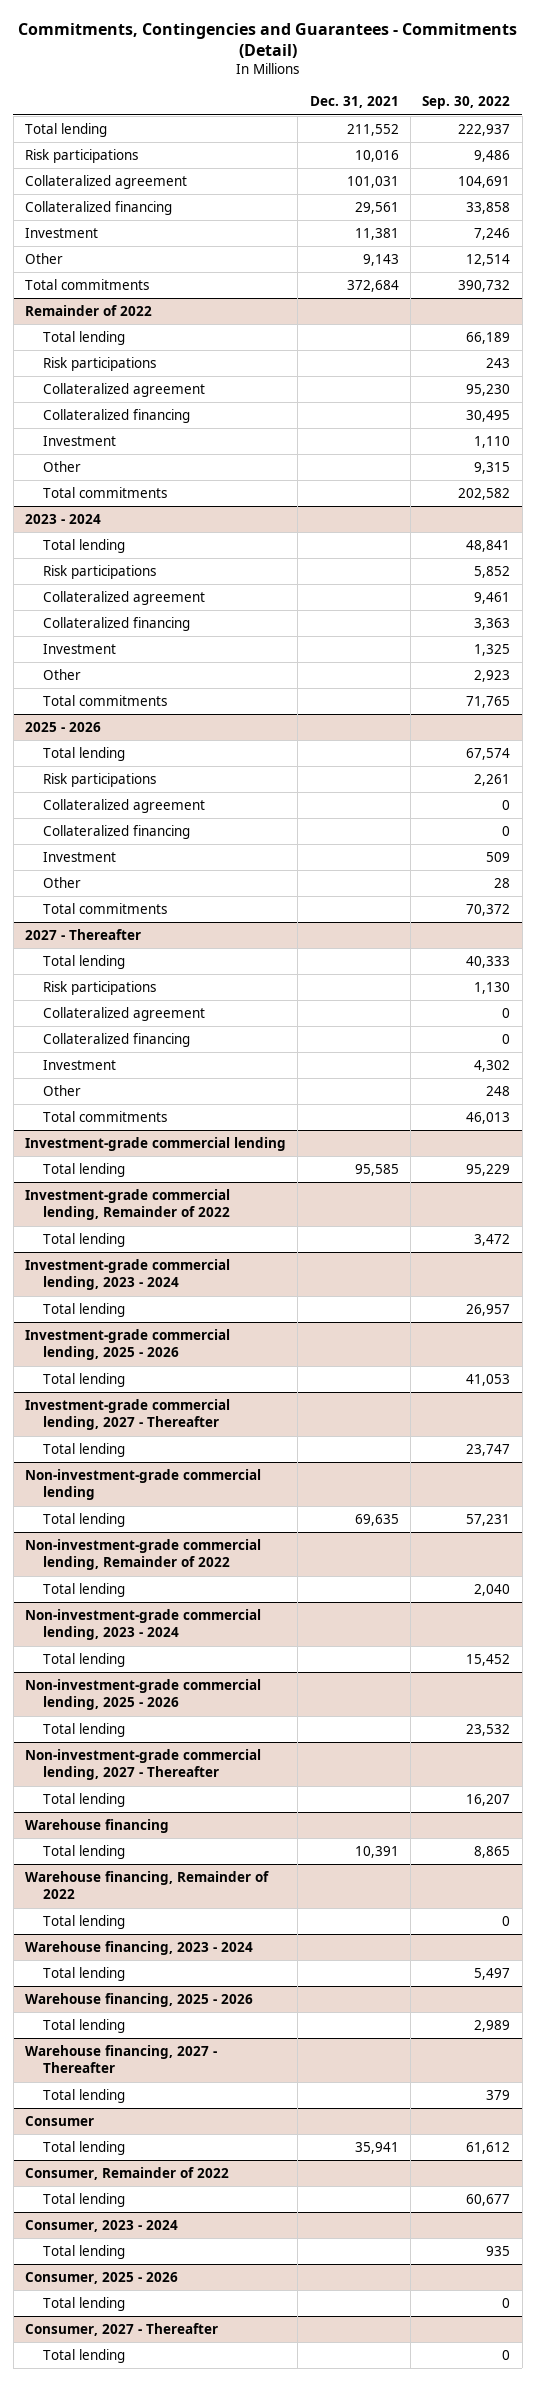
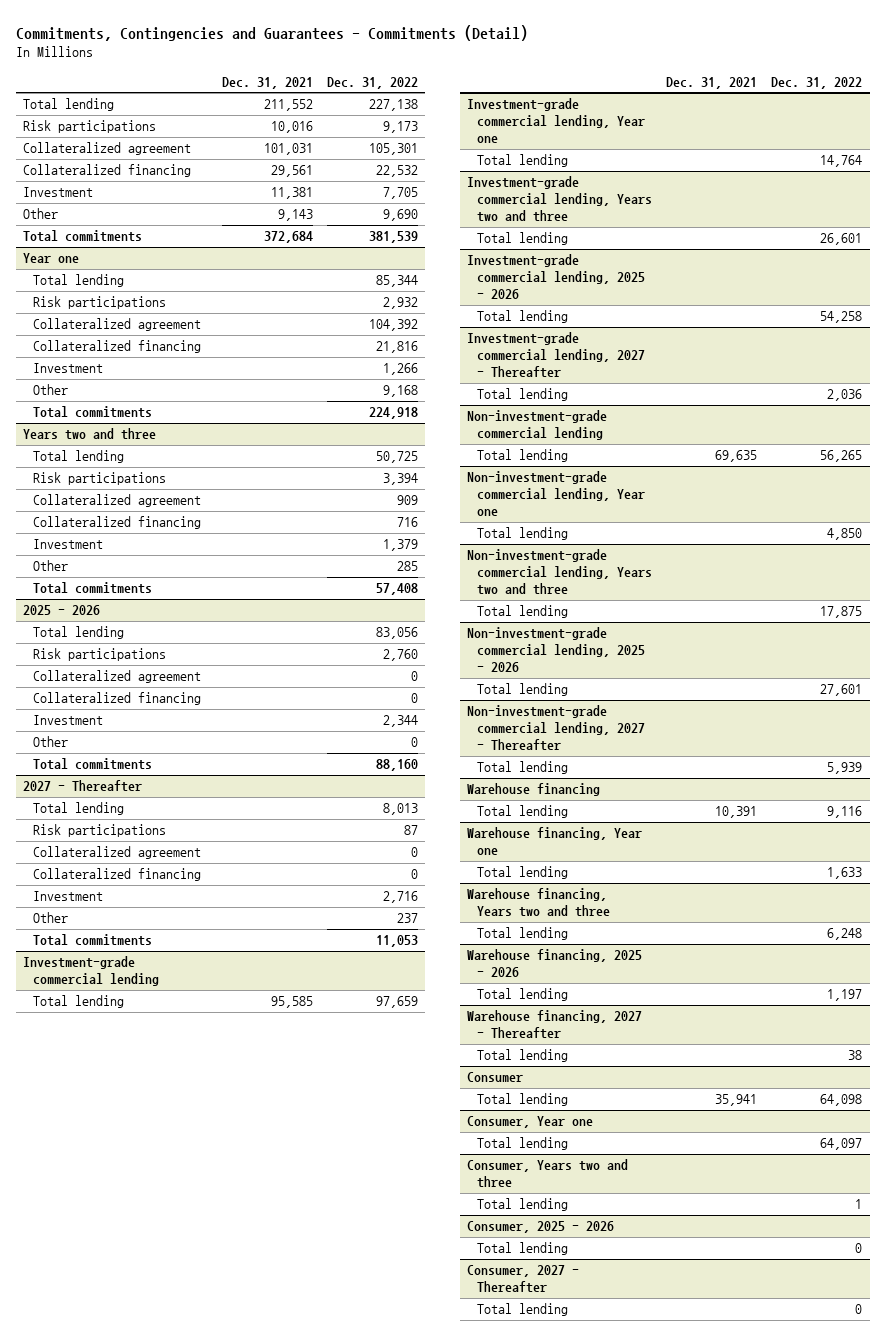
- | Dec. 31, 2021 | Sep. 30, 2022
+ | Dec. 31, 2021 | Dec. 31, 2022
- Remainder of 2022
+ Year one
- 2023 - 2024
+ Years two and three
- Investment-grade commercial lending, Remainder of 2022
- Total lending | | 3,472
- Investment-grade commercial lending, 2023 - 2024
+ Investment-grade commercial lending, Year one
+ Investment-grade commercial lending, Years two and three
+ Total lending | | 26,601
- Non-investment-grade commercial lending, Remainder of 2022
- Total lending | | 2,040
- Non-investment-grade commercial lending, 2023 - 2024
+ Non-investment-grade commercial lending, Year one
+ Non-investment-grade commercial lending, Years two and three
+ Total lending | | 17,875
- Warehouse financing, Remainder of 2022
- Total lending | | 0
- Warehouse financing, 2023 - 2024
- Total lending | | 5,497
+ Warehouse financing, Year one
+ Total lending | | 1,633
+ Warehouse financing, Years two and three
+ Total lending | | 6,248
- Consumer, Remainder of 2022
- Total lending | | 60,677
- Consumer, 2023 - 2024
- Total lending | | 935
+ Consumer, Year one
+ Total lending | | 64,097
+ Consumer, Years two and three
+ Total lending | | 1

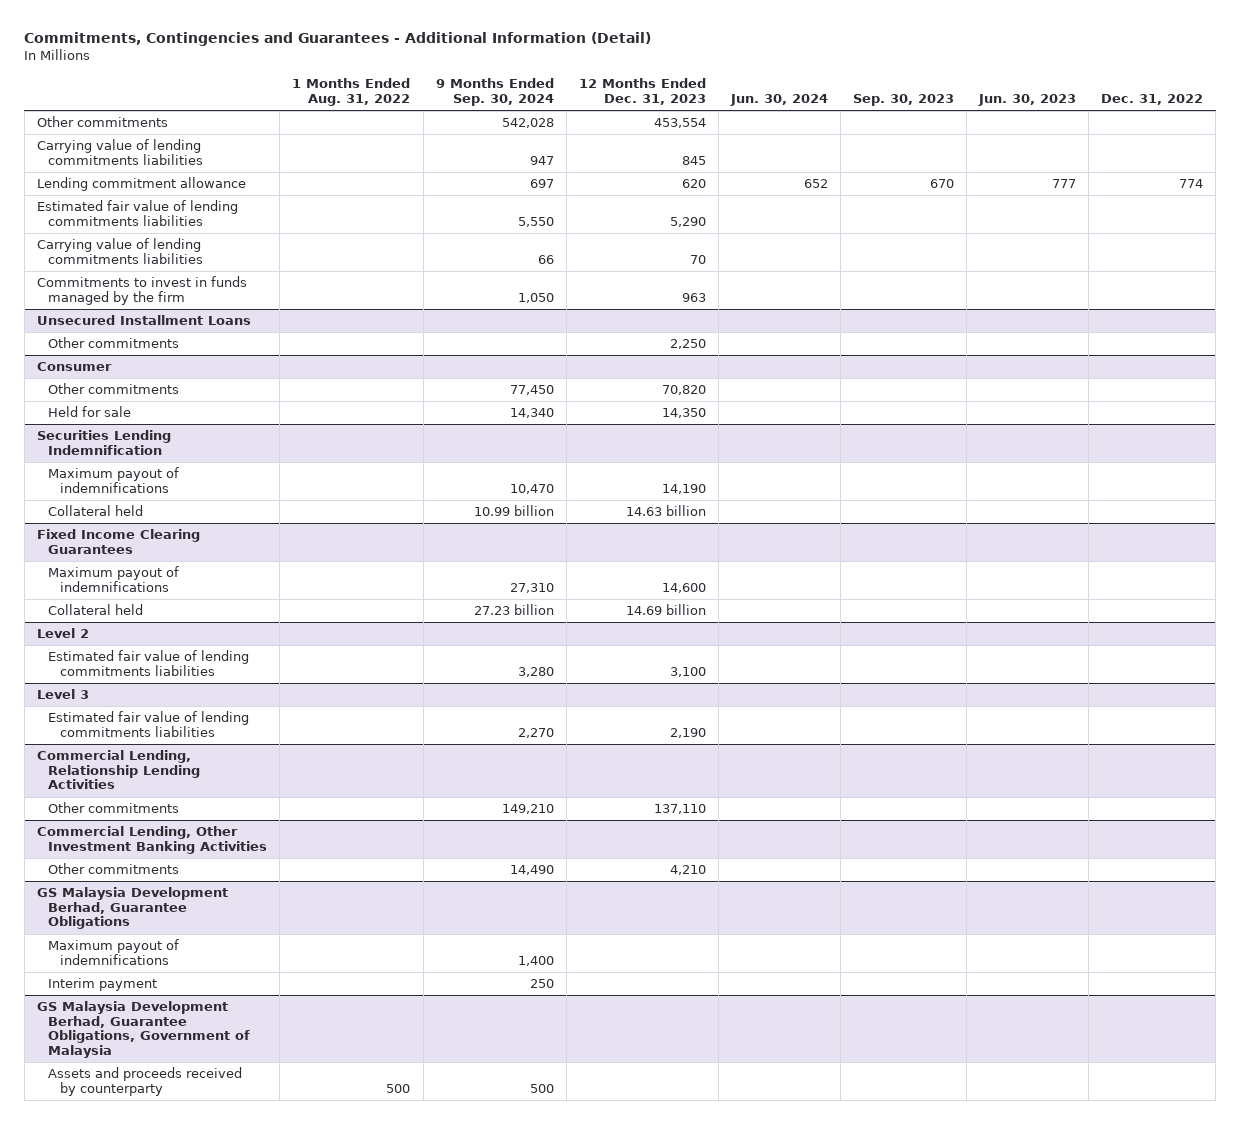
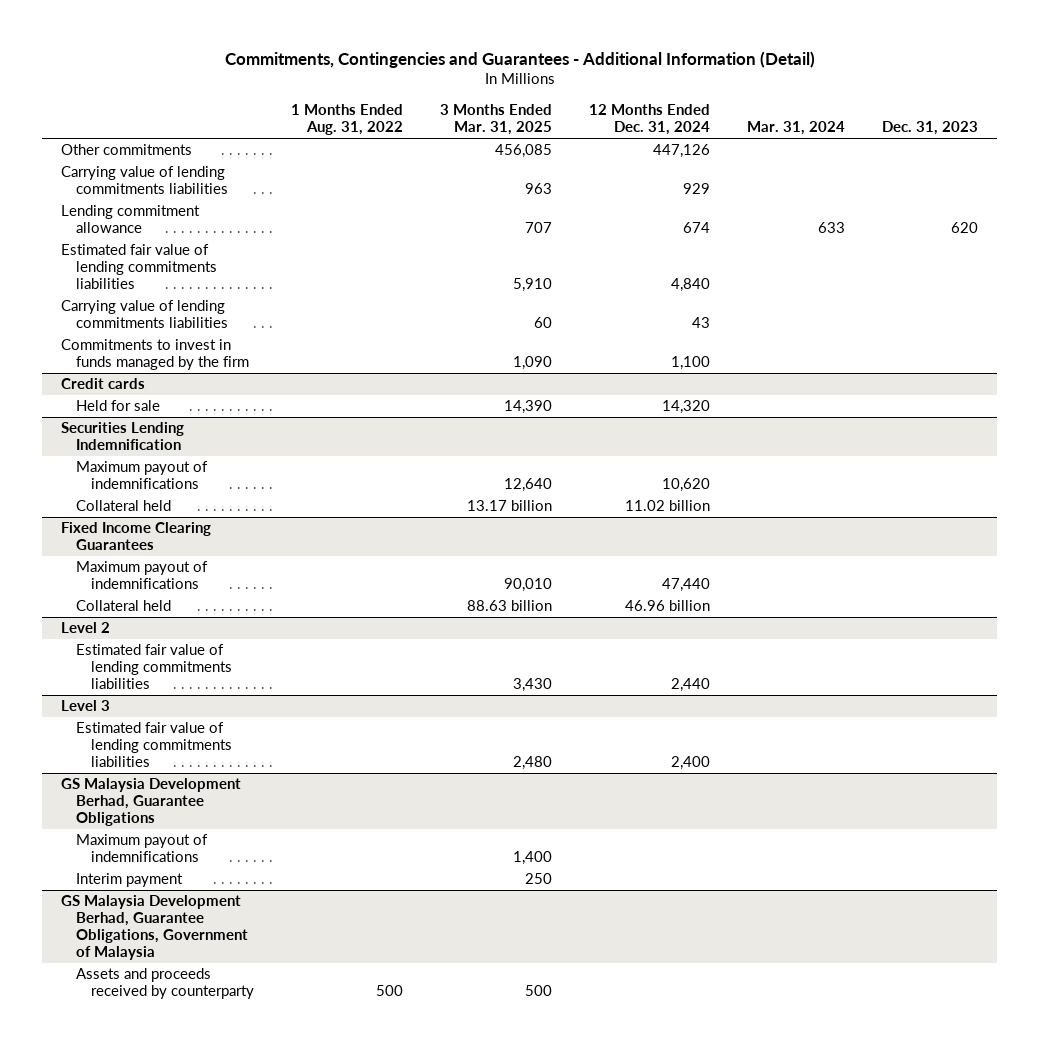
- | 1 Months Ended Aug. 31, 2022 | 9 Months Ended Sep. 30, 2024 | 12 Months Ended Dec. 31, 2023 | Jun. 30, 2024 | Sep. 30, 2023 | Jun. 30, 2023 | Dec. 31, 2022
+ | 1 Months Ended Aug. 31, 2022 | 3 Months Ended Mar. 31, 2025 | 12 Months Ended Dec. 31, 2024 | Mar. 31, 2024 | Dec. 31, 2023
- Unsecured Installment Loans
- Other commitments | | | 2,250 | | | |
- Consumer
- Other commitments | | 77,450 | 70,820 | | | |
+ Credit cards
- Commercial Lending, Relationship Lending Activities
- Other commitments | | 149,210 | 137,110 | | | |
- Commercial Lending, Other Investment Banking Activities
- Other commitments | | 14,490 | 4,210 | | | |

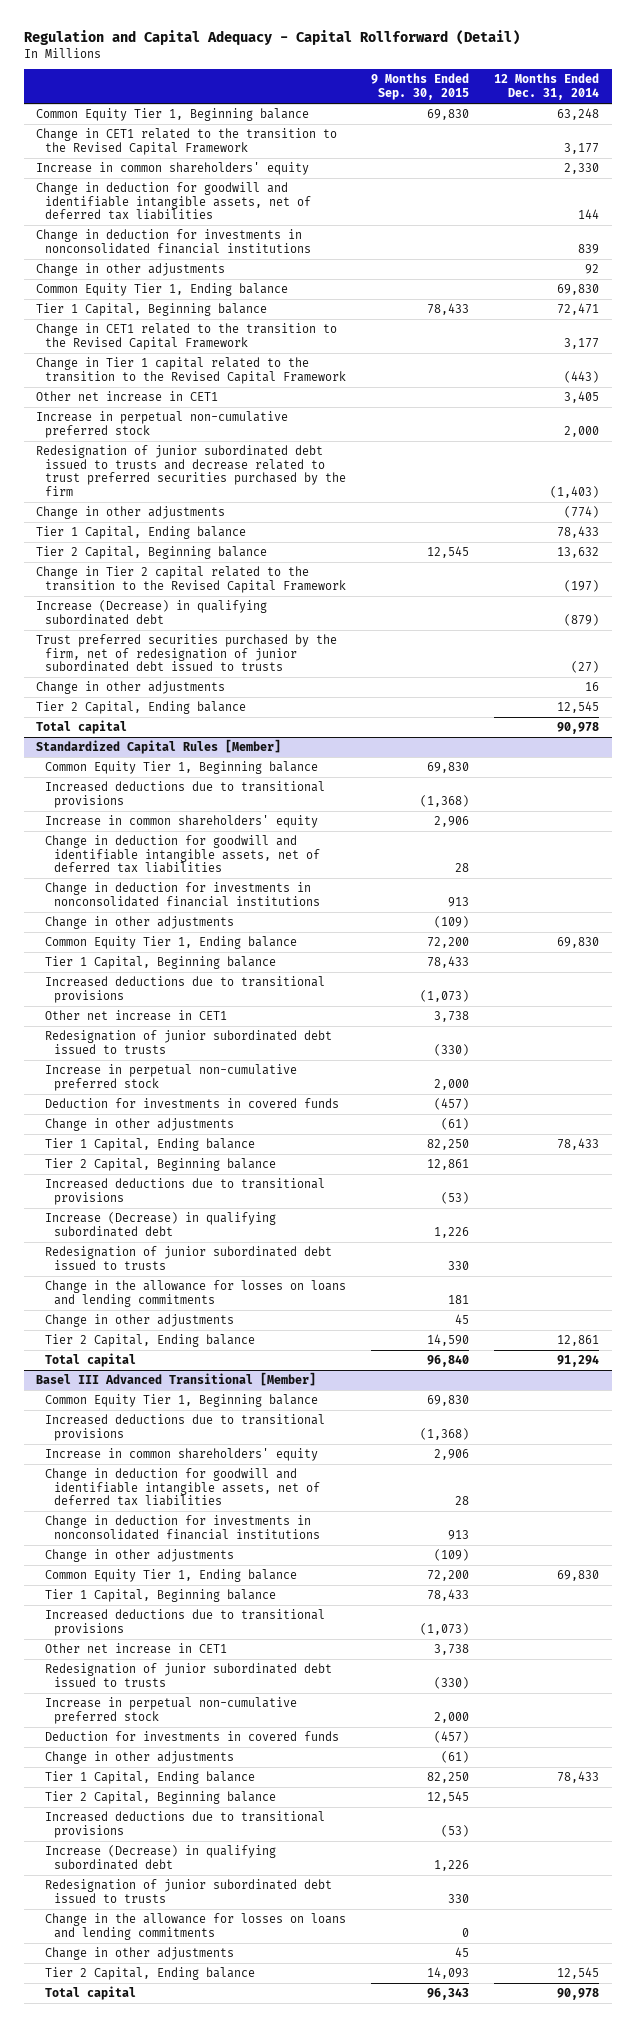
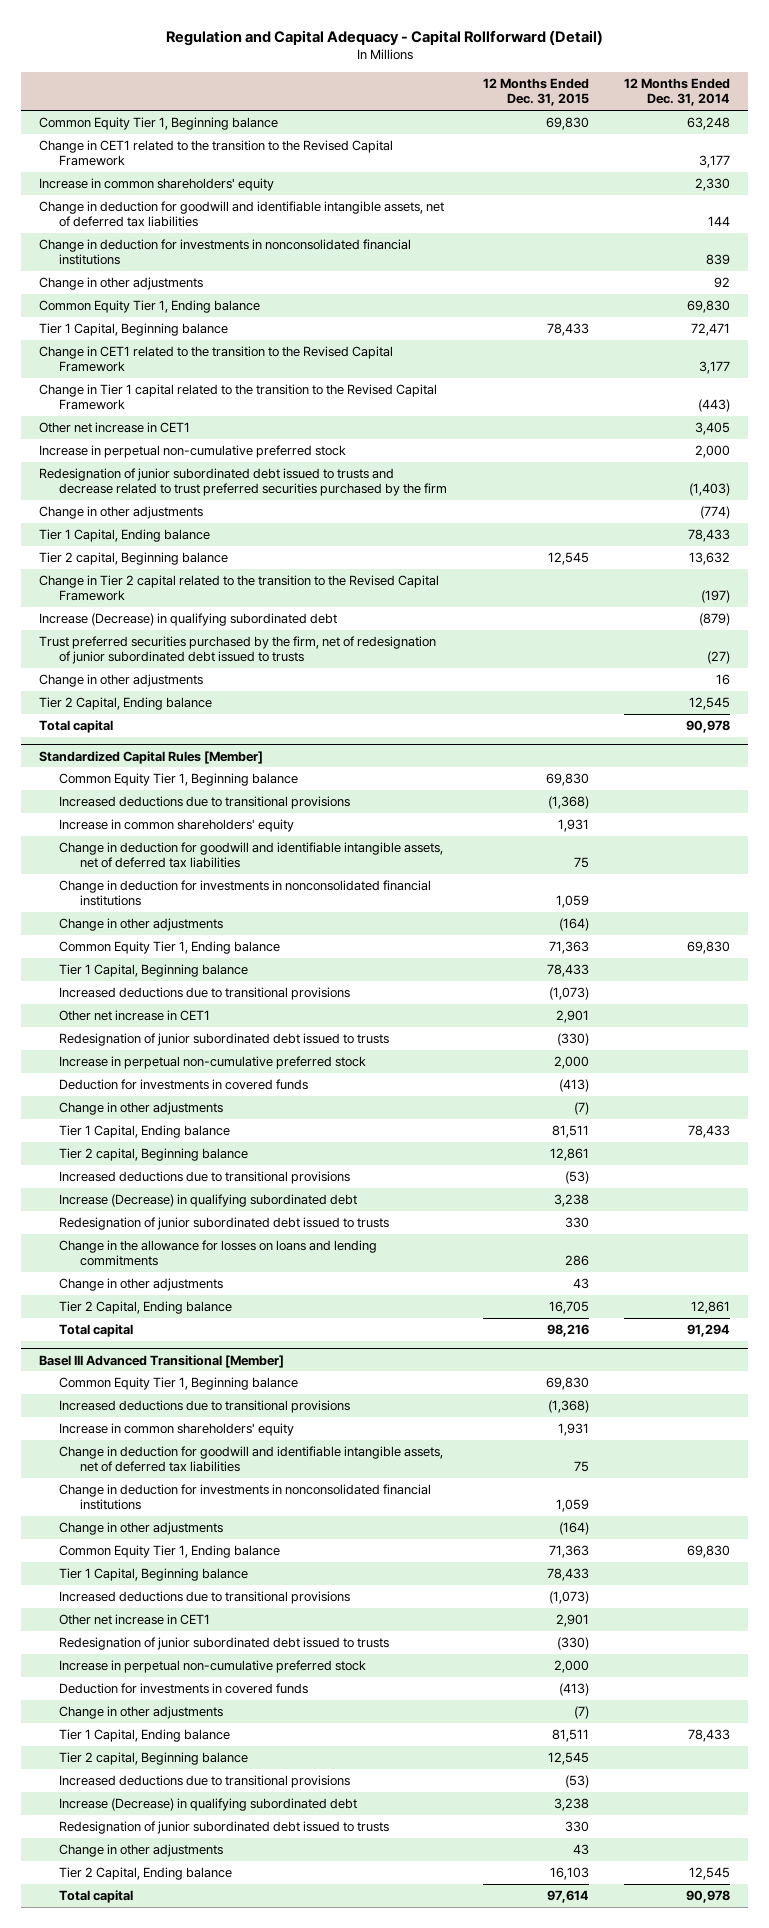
- | 9 Months Ended Sep. 30, 2015 | 12 Months Ended Dec. 31, 2014
+ | 12 Months Ended Dec. 31, 2015 | 12 Months Ended Dec. 31, 2014
- Tier 2 Capital, Beginning balance | 12,545 | 13,632
+ Tier 2 capital, Beginning balance | 12,545 | 13,632
@ Standardized Capital Rules [Member]
- Tier 2 Capital, Beginning balance | 12,861 |
+ Tier 2 capital, Beginning balance | 12,861 |
@ Basel III Advanced Transitional [Member]
- Tier 2 Capital, Beginning balance | 12,545 |
+ Tier 2 capital, Beginning balance | 12,545 |
- Change in the allowance for losses on loans and lending commitments | 0 |

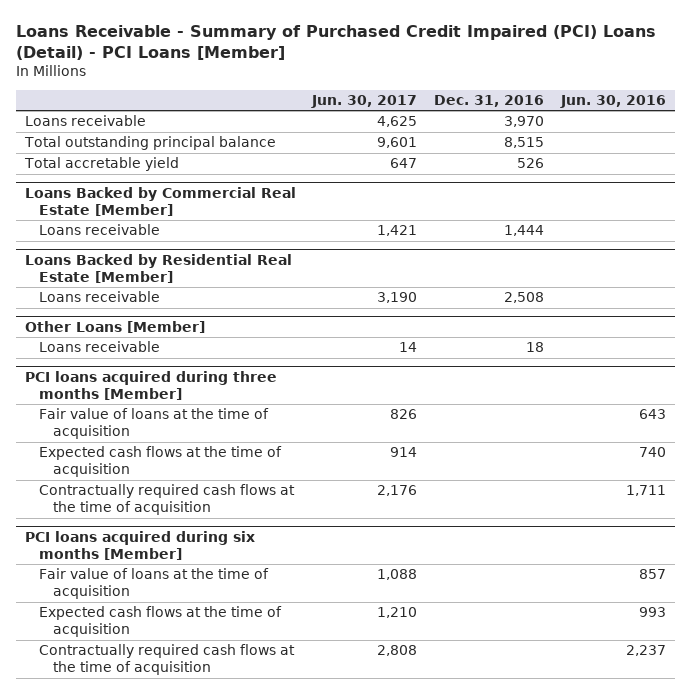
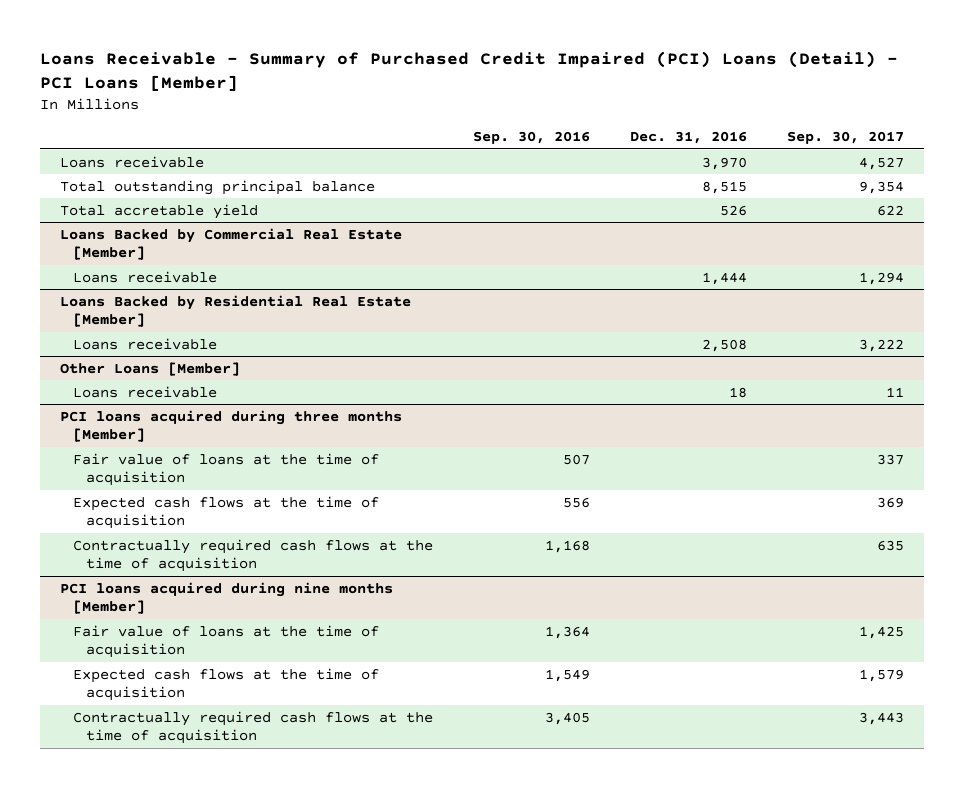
- | Jun. 30, 2017 | Dec. 31, 2016 | Jun. 30, 2016
+ | Sep. 30, 2016 | Dec. 31, 2016 | Sep. 30, 2017
- PCI loans acquired during six months [Member]
+ PCI loans acquired during nine months [Member]

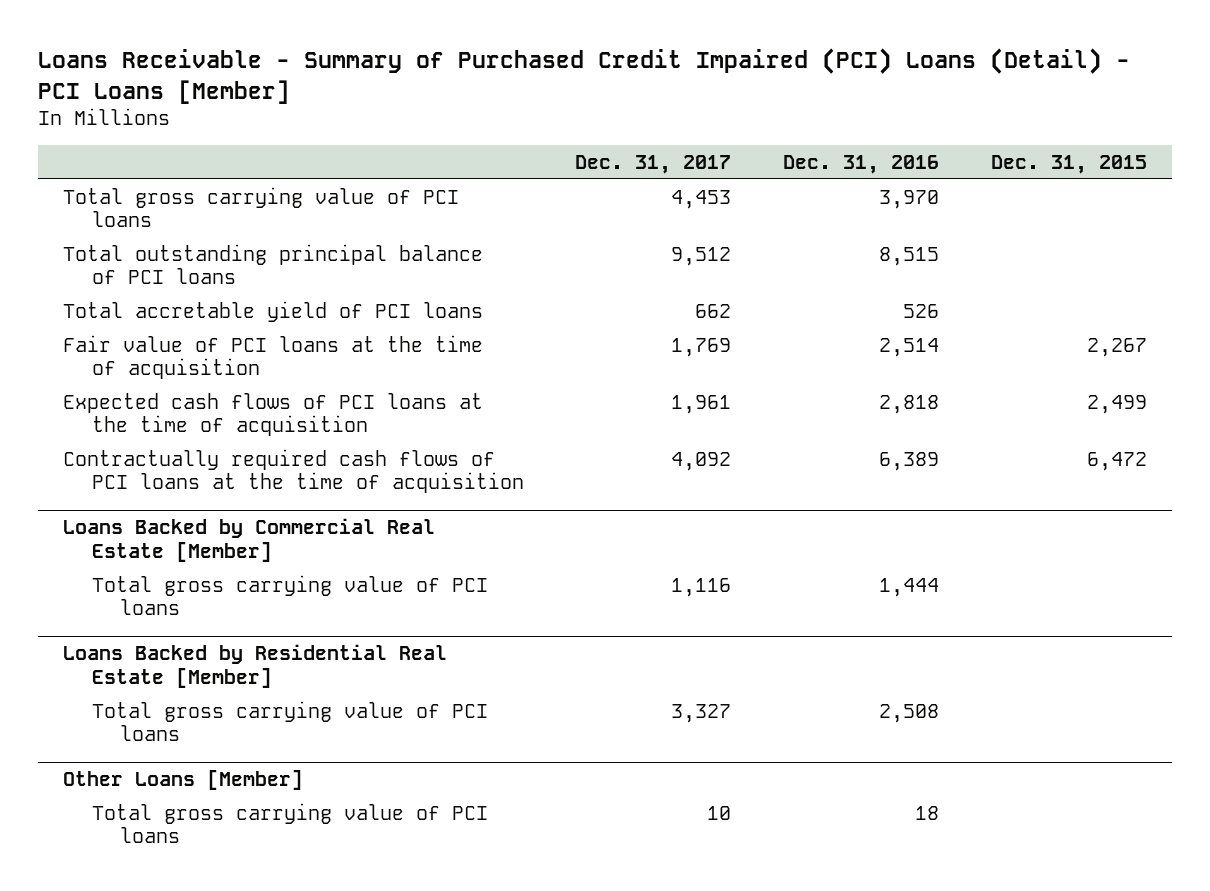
- | Sep. 30, 2016 | Dec. 31, 2016 | Sep. 30, 2017
+ | Dec. 31, 2017 | Dec. 31, 2016 | Dec. 31, 2015
- Loans receivable | | 3,970 | 4,527
- Total outstanding principal balance | | 8,515 | 9,354
- Total accretable yield | | 526 | 622
+ Total gross carrying value of PCI loans | 4,453 | 3,970 |
+ Total outstanding principal balance of PCI loans | 9,512 | 8,515 |
+ Total accretable yield of PCI loans | 662 | 526 |
+ Fair value of PCI loans at the time of acquisition | 1,769 | 2,514 | 2,267
+ Expected cash flows of PCI loans at the time of acquisition | 1,961 | 2,818 | 2,499
+ Contractually required cash flows of PCI loans at the time of acquisition | 4,092 | 6,389 | 6,472
@ Loans Backed by Commercial Real Estate [Member]
- Loans receivable | | 1,444 | 1,294
+ Total gross carrying value of PCI loans | 1,116 | 1,444 |
@ Loans Backed by Residential Real Estate [Member]
- Loans receivable | | 2,508 | 3,222
+ Total gross carrying value of PCI loans | 3,327 | 2,508 |
@ Other Loans [Member]
- Loans receivable | | 18 | 11
- PCI loans acquired during three months [Member]
- Fair value of loans at the time of acquisition | 507 | | 337
- Expected cash flows at the time of acquisition | 556 | | 369
- Contractually required cash flows at the time of acquisition | 1,168 | | 635
- PCI loans acquired during nine months [Member]
- Fair value of loans at the time of acquisition | 1,364 | | 1,425
- Expected cash flows at the time of acquisition | 1,549 | | 1,579
- Contractually required cash flows at the time of acquisition | 3,405 | | 3,443
@ Other Loans [Member]
+ Total gross carrying value of PCI loans | 10 | 18 |

